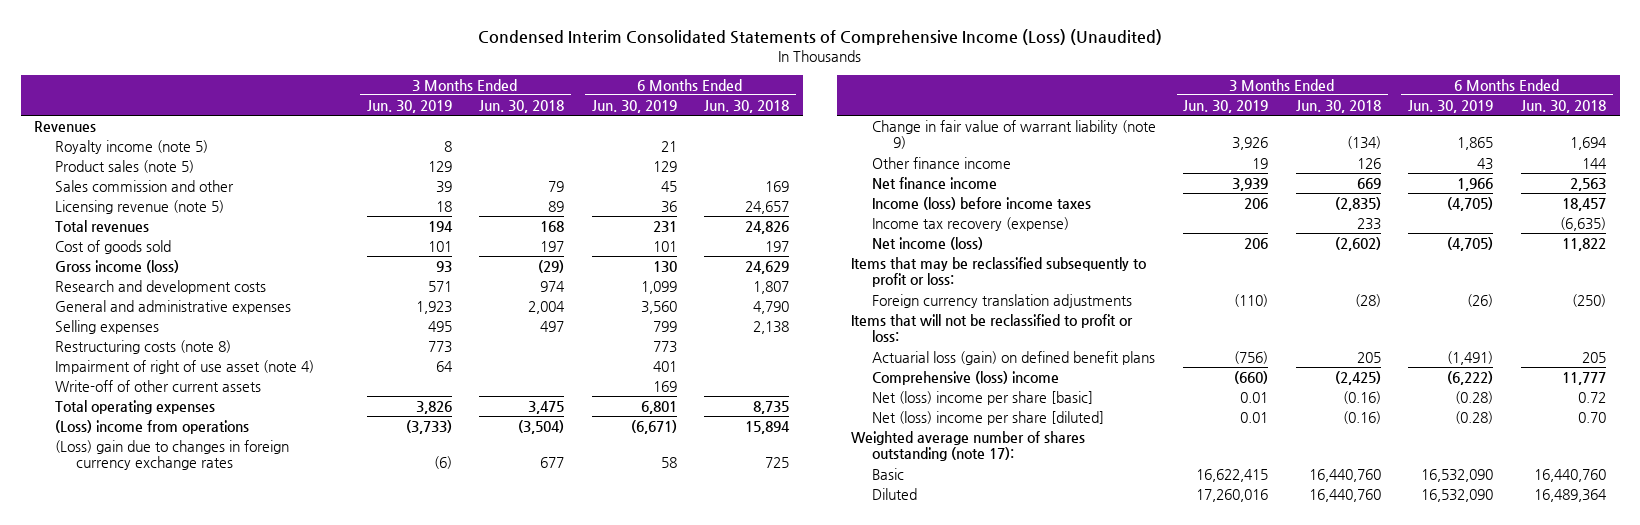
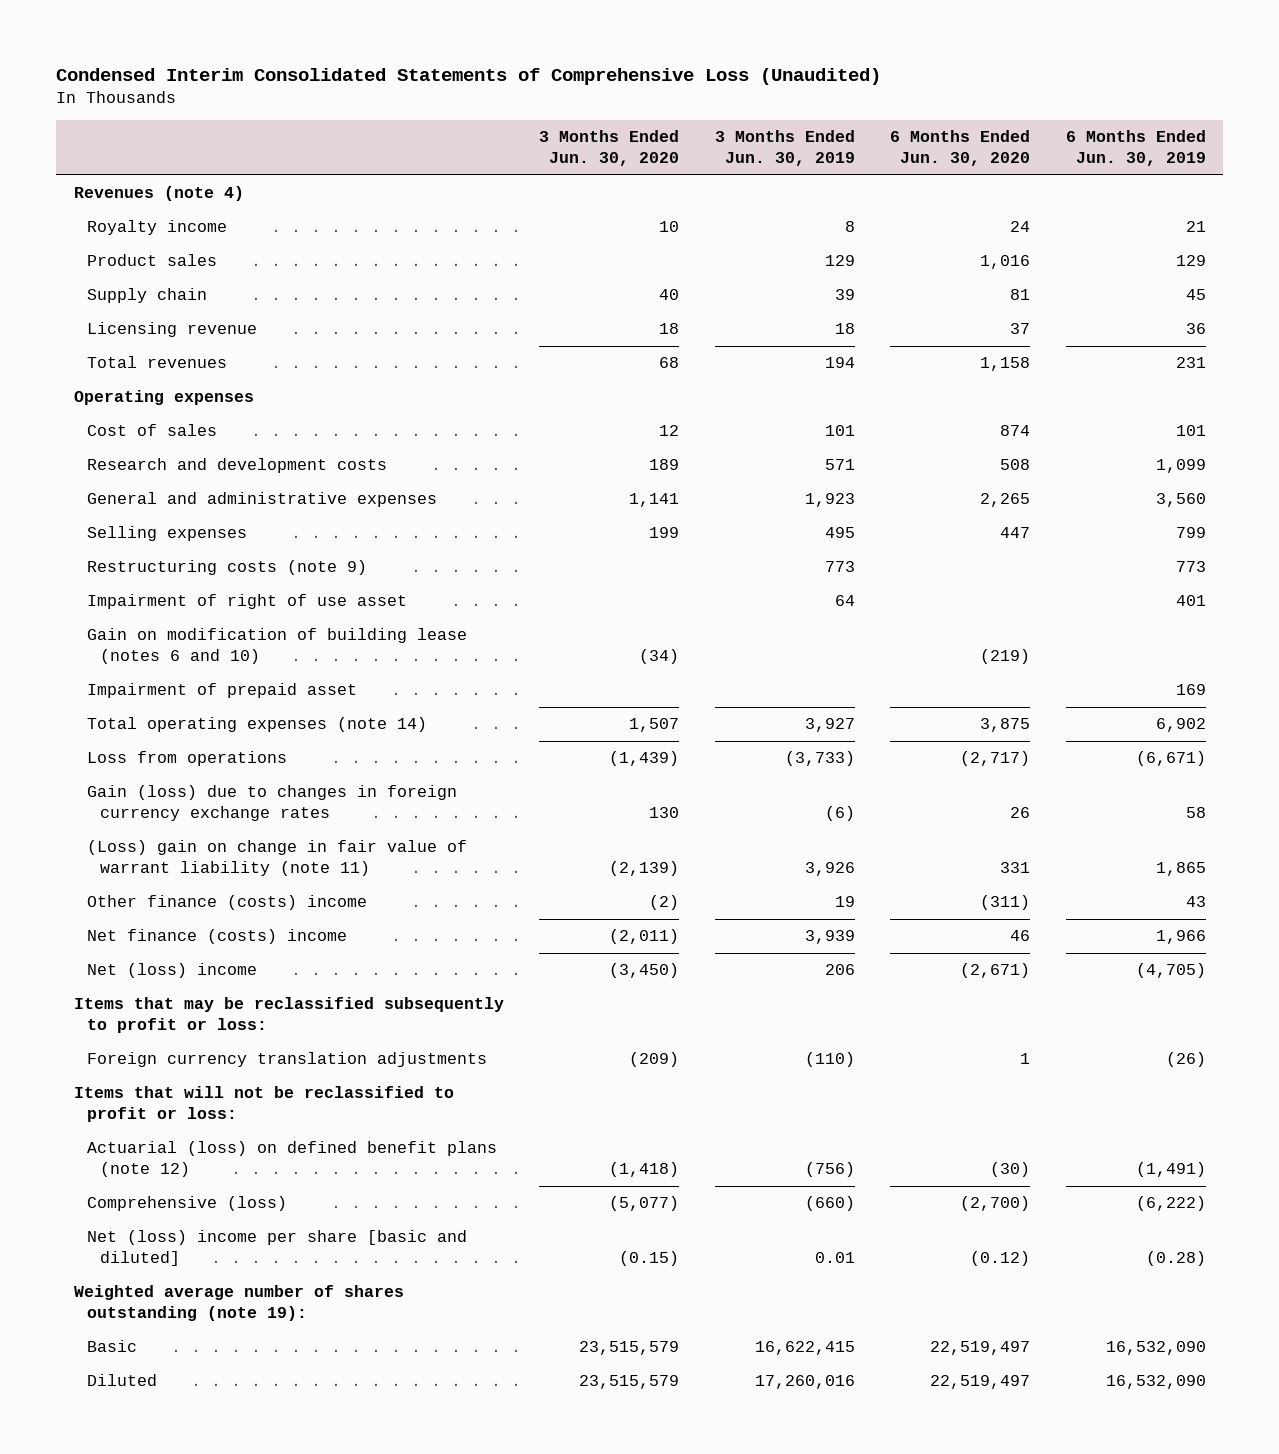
- Condensed Interim Consolidated Statements of Comprehensive Income (Loss) (Unaudited)
+ Condensed Interim Consolidated Statements of Comprehensive Loss (Unaudited)
- | 3 Months Ended Jun. 30, 2019 | 3 Months Ended Jun. 30, 2018 | 6 Months Ended Jun. 30, 2019 | 6 Months Ended Jun. 30, 2018
+ | 3 Months Ended Jun. 30, 2020 | 3 Months Ended Jun. 30, 2019 | 6 Months Ended Jun. 30, 2020 | 6 Months Ended Jun. 30, 2019
- Revenues
- Royalty income (note 5) | 8 | | 21 |
- Product sales (note 5) | 129 | | 129 |
- Sales commission and other | 39 | 79 | 45 | 169
- Licensing revenue (note 5) | 18 | 89 | 36 | 24,657
+ Revenues (note 4)
+ Royalty income | 10 | 8 | 24 | 21
+ Product sales | | 129 | 1,016 | 129
+ Supply chain | 40 | 39 | 81 | 45
+ Licensing revenue | 18 | 18 | 37 | 36
- Cost of goods sold | 101 | 197 | 101 | 197
- Gross income (loss) | 93 | (29) | 130 | 24,629
+ Operating expenses
+ Cost of sales | 12 | 101 | 874 | 101
- Restructuring costs (note 8) | 773 | | 773 |
- Impairment of right of use asset (note 4) | 64 | | 401 |
- Write-off of other current assets | | | 169 |
- Total operating expenses | 3,826 | 3,475 | 6,801 | 8,735
- (Loss) income from operations | (3,733) | (3,504) | (6,671) | 15,894
- (Loss) gain due to changes in foreign currency exchange rates | (6) | 677 | 58 | 725
- Change in fair value of warrant liability (note 9) | 3,926 | (134) | 1,865 | 1,694
- Other finance income | 19 | 126 | 43 | 144
- Net finance income | 3,939 | 669 | 1,966 | 2,563
- Income (loss) before income taxes | 206 | (2,835) | (4,705) | 18,457
- Income tax recovery (expense) | | 233 | | (6,635)
- Net income (loss) | 206 | (2,602) | (4,705) | 11,822
+ Restructuring costs (note 9) | | 773 | | 773
+ Impairment of right of use asset | | 64 | | 401
+ Gain on modification of building lease (notes 6 and 10) | (34) | | (219) |
+ Impairment of prepaid asset | | | | 169
+ Total operating expenses (note 14) | 1,507 | 3,927 | 3,875 | 6,902
+ Loss from operations | (1,439) | (3,733) | (2,717) | (6,671)
+ Gain (loss) due to changes in foreign currency exchange rates | 130 | (6) | 26 | 58
+ (Loss) gain on change in fair value of warrant liability (note 11) | (2,139) | 3,926 | 331 | 1,865
+ Other finance (costs) income | (2) | 19 | (311) | 43
+ Net finance (costs) income | (2,011) | 3,939 | 46 | 1,966
+ Net (loss) income | (3,450) | 206 | (2,671) | (4,705)
- Actuarial loss (gain) on defined benefit plans | (756) | 205 | (1,491) | 205
- Comprehensive (loss) income | (660) | (2,425) | (6,222) | 11,777
- Net (loss) income per share [basic] | 0.01 | (0.16) | (0.28) | 0.72
- Net (loss) income per share [diluted] | 0.01 | (0.16) | (0.28) | 0.70
- Weighted average number of shares outstanding (note 17):
+ Actuarial (loss) on defined benefit plans (note 12) | (1,418) | (756) | (30) | (1,491)
+ Comprehensive (loss) | (5,077) | (660) | (2,700) | (6,222)
+ Net (loss) income per share [basic and diluted] | (0.15) | 0.01 | (0.12) | (0.28)
+ Weighted average number of shares outstanding (note 19):

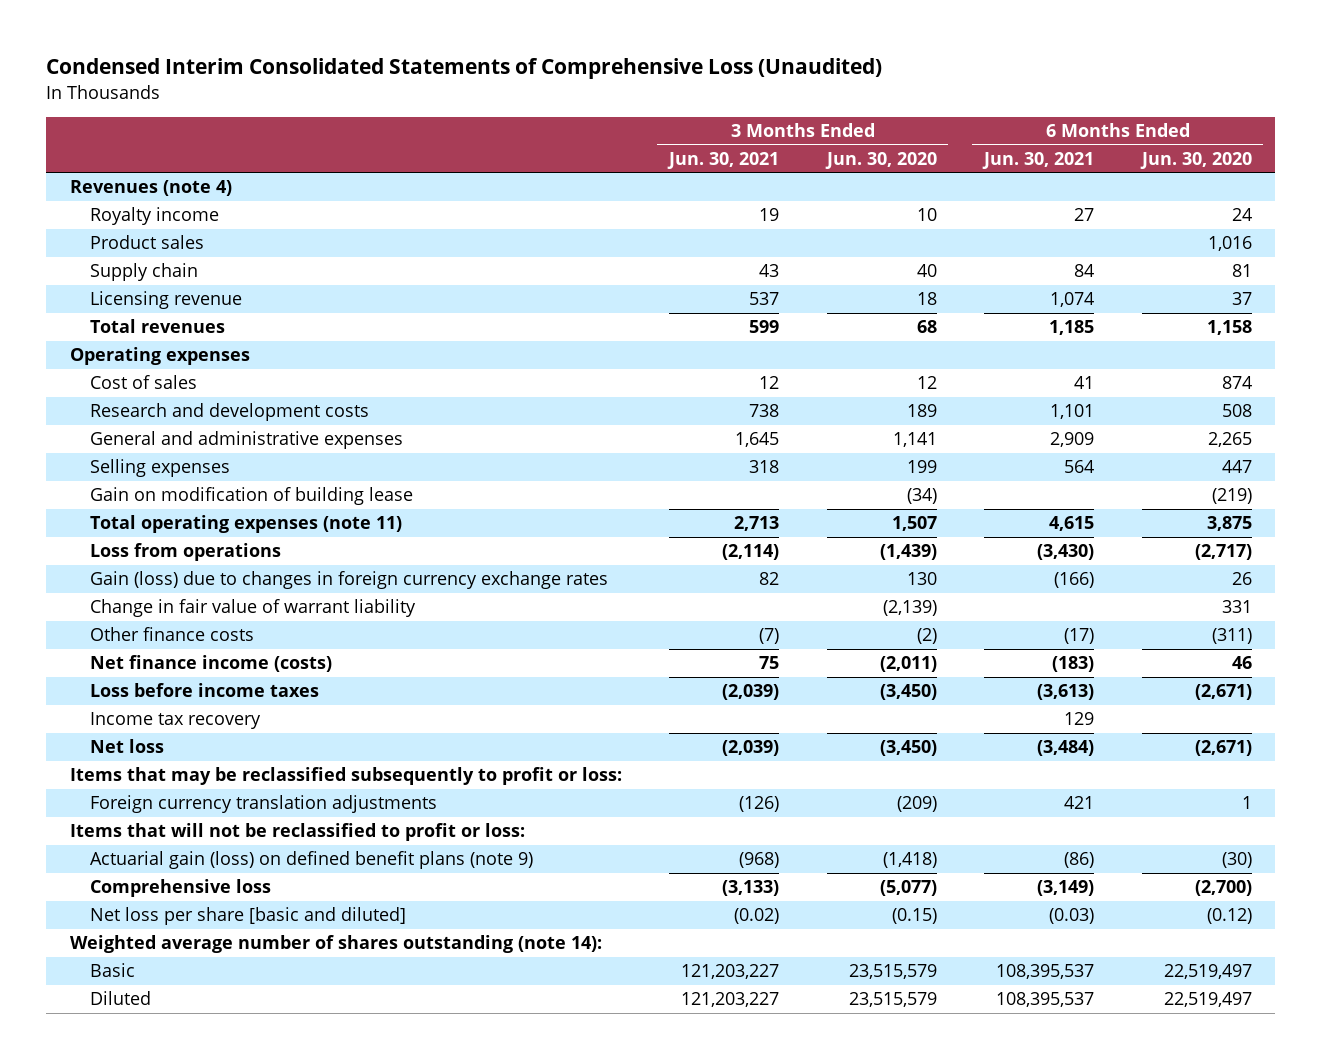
- | 3 Months Ended Jun. 30, 2020 | 3 Months Ended Jun. 30, 2019 | 6 Months Ended Jun. 30, 2020 | 6 Months Ended Jun. 30, 2019
+ | 3 Months Ended Jun. 30, 2021 | 3 Months Ended Jun. 30, 2020 | 6 Months Ended Jun. 30, 2021 | 6 Months Ended Jun. 30, 2020
- Restructuring costs (note 9) | | 773 | | 773
- Impairment of right of use asset | | 64 | | 401
- Gain on modification of building lease (notes 6 and 10) | (34) | | (219) |
- Impairment of prepaid asset | | | | 169
- Total operating expenses (note 14) | 1,507 | 3,927 | 3,875 | 6,902
+ Gain on modification of building lease | | (34) | | (219)
+ Total operating expenses (note 11) | 2,713 | 1,507 | 4,615 | 3,875
- (Loss) gain on change in fair value of warrant liability (note 11) | (2,139) | 3,926 | 331 | 1,865
- Other finance (costs) income | (2) | 19 | (311) | 43
- Net finance (costs) income | (2,011) | 3,939 | 46 | 1,966
- Net (loss) income | (3,450) | 206 | (2,671) | (4,705)
+ Change in fair value of warrant liability | | (2,139) | | 331
+ Other finance costs | (7) | (2) | (17) | (311)
+ Net finance income (costs) | 75 | (2,011) | (183) | 46
+ Loss before income taxes | (2,039) | (3,450) | (3,613) | (2,671)
+ Income tax recovery | | | 129 |
+ Net loss | (2,039) | (3,450) | (3,484) | (2,671)
- Actuarial (loss) on defined benefit plans (note 12) | (1,418) | (756) | (30) | (1,491)
- Comprehensive (loss) | (5,077) | (660) | (2,700) | (6,222)
- Net (loss) income per share [basic and diluted] | (0.15) | 0.01 | (0.12) | (0.28)
- Weighted average number of shares outstanding (note 19):
+ Actuarial gain (loss) on defined benefit plans (note 9) | (968) | (1,418) | (86) | (30)
+ Comprehensive loss | (3,133) | (5,077) | (3,149) | (2,700)
+ Net loss per share [basic and diluted] | (0.02) | (0.15) | (0.03) | (0.12)
+ Weighted average number of shares outstanding (note 14):

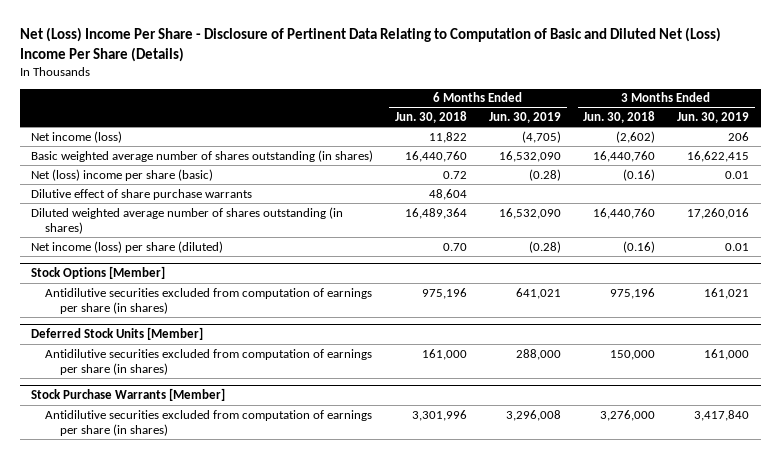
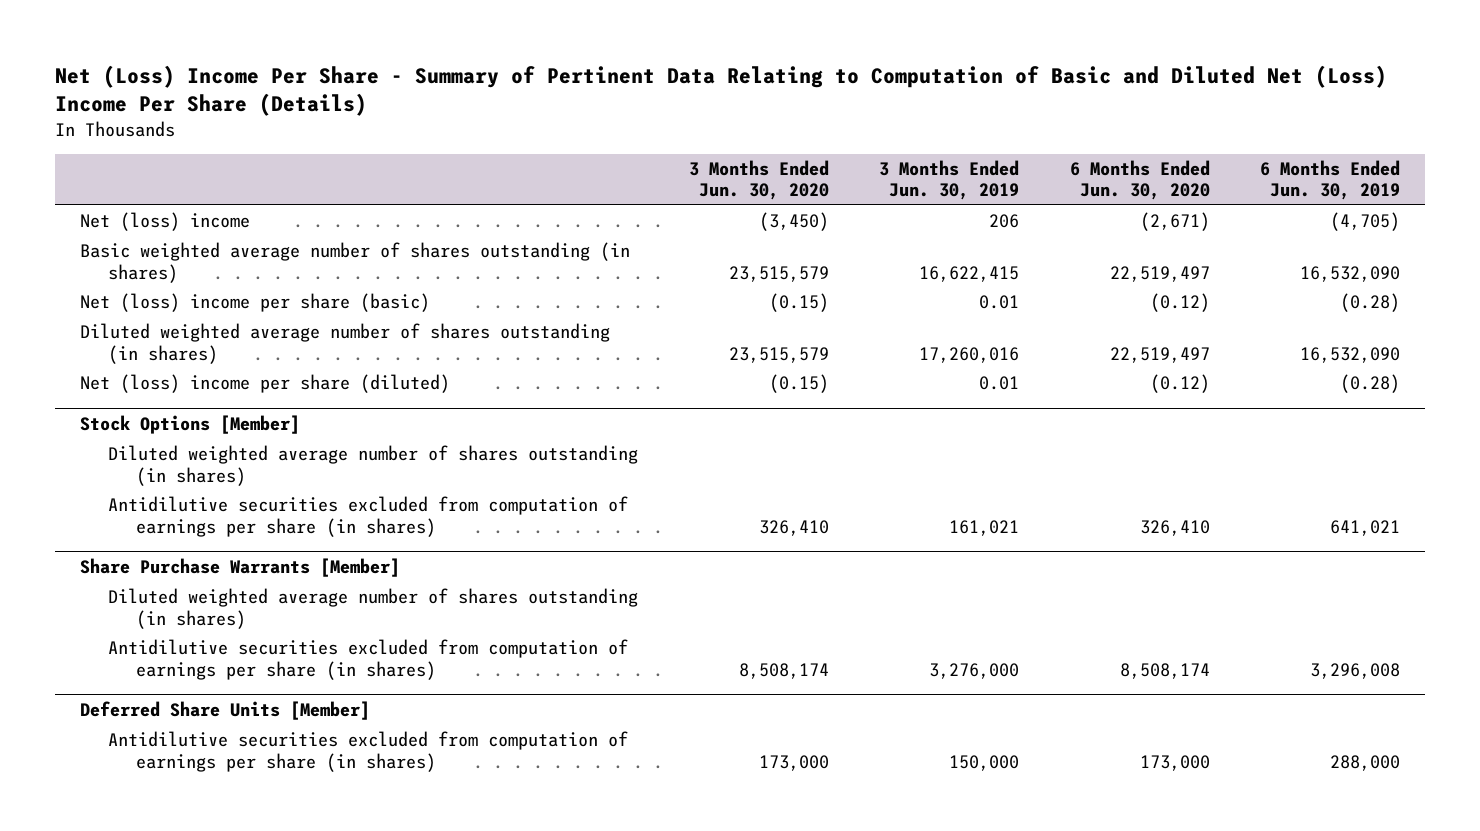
- Net (Loss) Income Per Share - Disclosure of Pertinent Data Relating to Computation of Basic and Diluted Net (Loss) Income Per Share (Details)
+ Net (Loss) Income Per Share - Summary of Pertinent Data Relating to Computation of Basic and Diluted Net (Loss) Income Per Share (Details)
- | 6 Months Ended Jun. 30, 2018 | 6 Months Ended Jun. 30, 2019 | 3 Months Ended Jun. 30, 2018 | 3 Months Ended Jun. 30, 2019
+ | 3 Months Ended Jun. 30, 2020 | 3 Months Ended Jun. 30, 2019 | 6 Months Ended Jun. 30, 2020 | 6 Months Ended Jun. 30, 2019
- Net income (loss) | 11,822 | (4,705) | (2,602) | 206
+ Net (loss) income | (3,450) | 206 | (2,671) | (4,705)
- Dilutive effect of share purchase warrants | 48,604 | | |
- Net income (loss) per share (diluted) | 0.70 | (0.28) | (0.16) | 0.01
+ Net (loss) income per share (diluted) | (0.15) | 0.01 | (0.12) | (0.28)
@ Stock Options [Member]
+ Diluted weighted average number of shares outstanding (in shares)
- Deferred Stock Units [Member]
- Antidilutive securities excluded from computation of earnings per share (in shares) | 161,000 | 288,000 | 150,000 | 161,000
- Stock Purchase Warrants [Member]
- Antidilutive securities excluded from computation of earnings per share (in shares) | 3,301,996 | 3,296,008 | 3,276,000 | 3,417,840
+ Share Purchase Warrants [Member]
+ Diluted weighted average number of shares outstanding (in shares)
+ Antidilutive securities excluded from computation of earnings per share (in shares) | 8,508,174 | 3,276,000 | 8,508,174 | 3,296,008
+ Deferred Share Units [Member]
+ Antidilutive securities excluded from computation of earnings per share (in shares) | 173,000 | 150,000 | 173,000 | 288,000

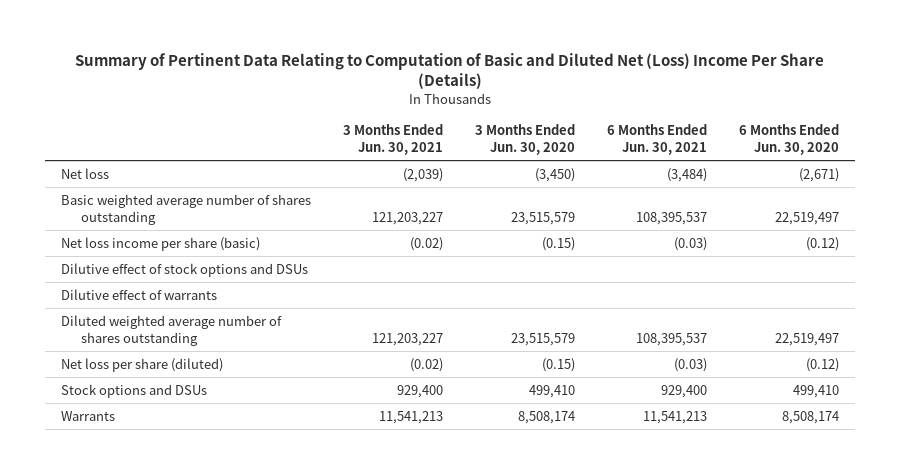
- Net (Loss) Income Per Share - Summary of Pertinent Data Relating to Computation of Basic and Diluted Net (Loss) Income Per Share (Details)
+ Summary of Pertinent Data Relating to Computation of Basic and Diluted Net (Loss) Income Per Share (Details)
- | 3 Months Ended Jun. 30, 2020 | 3 Months Ended Jun. 30, 2019 | 6 Months Ended Jun. 30, 2020 | 6 Months Ended Jun. 30, 2019
+ | 3 Months Ended Jun. 30, 2021 | 3 Months Ended Jun. 30, 2020 | 6 Months Ended Jun. 30, 2021 | 6 Months Ended Jun. 30, 2020
- Net (loss) income | (3,450) | 206 | (2,671) | (4,705)
- Basic weighted average number of shares outstanding (in shares) | 23,515,579 | 16,622,415 | 22,519,497 | 16,532,090
- Net (loss) income per share (basic) | (0.15) | 0.01 | (0.12) | (0.28)
- Diluted weighted average number of shares outstanding (in shares) | 23,515,579 | 17,260,016 | 22,519,497 | 16,532,090
- Net (loss) income per share (diluted) | (0.15) | 0.01 | (0.12) | (0.28)
- Stock Options [Member]
- Diluted weighted average number of shares outstanding (in shares)
- Antidilutive securities excluded from computation of earnings per share (in shares) | 326,410 | 161,021 | 326,410 | 641,021
- Share Purchase Warrants [Member]
- Diluted weighted average number of shares outstanding (in shares)
- Antidilutive securities excluded from computation of earnings per share (in shares) | 8,508,174 | 3,276,000 | 8,508,174 | 3,296,008
- Deferred Share Units [Member]
- Antidilutive securities excluded from computation of earnings per share (in shares) | 173,000 | 150,000 | 173,000 | 288,000
+ Net loss | (2,039) | (3,450) | (3,484) | (2,671)
+ Basic weighted average number of shares outstanding | 121,203,227 | 23,515,579 | 108,395,537 | 22,519,497
+ Net loss income per share (basic) | (0.02) | (0.15) | (0.03) | (0.12)
+ Dilutive effect of stock options and DSUs
+ Dilutive effect of warrants
+ Diluted weighted average number of shares outstanding | 121,203,227 | 23,515,579 | 108,395,537 | 22,519,497
+ Net loss per share (diluted) | (0.02) | (0.15) | (0.03) | (0.12)
+ Stock options and DSUs | 929,400 | 499,410 | 929,400 | 499,410
+ Warrants | 11,541,213 | 8,508,174 | 11,541,213 | 8,508,174

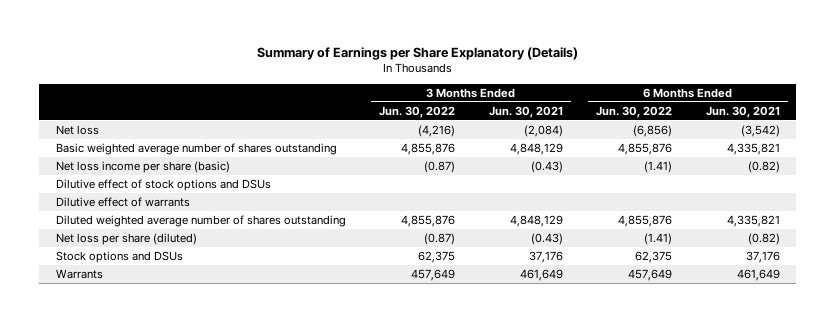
- Summary of Pertinent Data Relating to Computation of Basic and Diluted Net (Loss) Income Per Share (Details)
+ Summary of Earnings per Share Explanatory (Details)
- | 3 Months Ended Jun. 30, 2021 | 3 Months Ended Jun. 30, 2020 | 6 Months Ended Jun. 30, 2021 | 6 Months Ended Jun. 30, 2020
+ | 3 Months Ended Jun. 30, 2022 | 3 Months Ended Jun. 30, 2021 | 6 Months Ended Jun. 30, 2022 | 6 Months Ended Jun. 30, 2021
- Net loss | (2,039) | (3,450) | (3,484) | (2,671)
- Basic weighted average number of shares outstanding | 121,203,227 | 23,515,579 | 108,395,537 | 22,519,497
- Net loss income per share (basic) | (0.02) | (0.15) | (0.03) | (0.12)
+ Net loss | (4,216) | (2,084) | (6,856) | (3,542)
+ Basic weighted average number of shares outstanding | 4,855,876 | 4,848,129 | 4,855,876 | 4,335,821
+ Net loss income per share (basic) | (0.87) | (0.43) | (1.41) | (0.82)
- Diluted weighted average number of shares outstanding | 121,203,227 | 23,515,579 | 108,395,537 | 22,519,497
- Net loss per share (diluted) | (0.02) | (0.15) | (0.03) | (0.12)
- Stock options and DSUs | 929,400 | 499,410 | 929,400 | 499,410
- Warrants | 11,541,213 | 8,508,174 | 11,541,213 | 8,508,174
+ Diluted weighted average number of shares outstanding | 4,855,876 | 4,848,129 | 4,855,876 | 4,335,821
+ Net loss per share (diluted) | (0.87) | (0.43) | (1.41) | (0.82)
+ Stock options and DSUs | 62,375 | 37,176 | 62,375 | 37,176
+ Warrants | 457,649 | 461,649 | 457,649 | 461,649

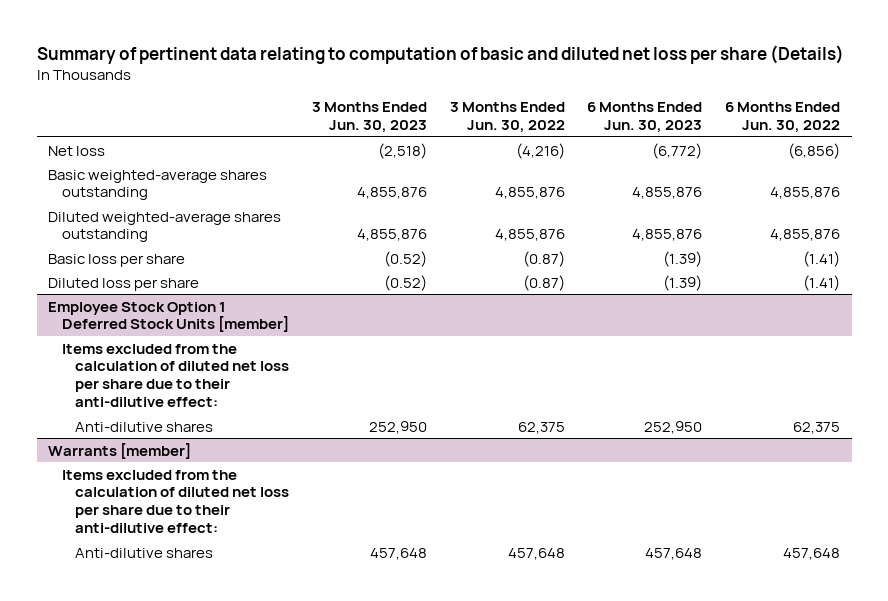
- Summary of Earnings per Share Explanatory (Details)
+ Summary of pertinent data relating to computation of basic and diluted net loss per share (Details)
- | 3 Months Ended Jun. 30, 2022 | 3 Months Ended Jun. 30, 2021 | 6 Months Ended Jun. 30, 2022 | 6 Months Ended Jun. 30, 2021
+ | 3 Months Ended Jun. 30, 2023 | 3 Months Ended Jun. 30, 2022 | 6 Months Ended Jun. 30, 2023 | 6 Months Ended Jun. 30, 2022
- Basic weighted average number of shares outstanding | 4,855,876 | 4,848,129 | 4,855,876 | 4,335,821
- Net loss income per share (basic) | (0.87) | (0.43) | (1.41) | (0.82)
- Dilutive effect of stock options and DSUs
- Dilutive effect of warrants
- Diluted weighted average number of shares outstanding | 4,855,876 | 4,848,129 | 4,855,876 | 4,335,821
- Net loss per share (diluted) | (0.87) | (0.43) | (1.41) | (0.82)
- Stock options and DSUs | 62,375 | 37,176 | 62,375 | 37,176
- Warrants | 457,649 | 461,649 | 457,649 | 461,649
+ Basic weighted-average shares outstanding | 4,855,876 | 4,855,876 | 4,855,876 | 4,855,876
+ Diluted weighted-average shares outstanding | 4,855,876 | 4,855,876 | 4,855,876 | 4,855,876
+ Basic loss per share | (0.52) | (0.87) | (1.39) | (1.41)
+ Diluted loss per share | (0.52) | (0.87) | (1.39) | (1.41)
+ Employee Stock Option 1 Deferred Stock Units [member]
+ Items excluded from the calculation of diluted net loss per share due to their anti-dilutive effect:
+ Anti-dilutive shares | 252,950 | 62,375 | 252,950 | 62,375
+ Warrants [member]
+ Items excluded from the calculation of diluted net loss per share due to their anti-dilutive effect:
+ Anti-dilutive shares | 457,648 | 457,648 | 457,648 | 457,648

